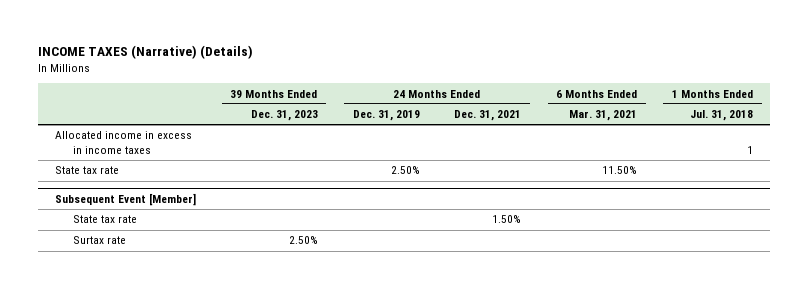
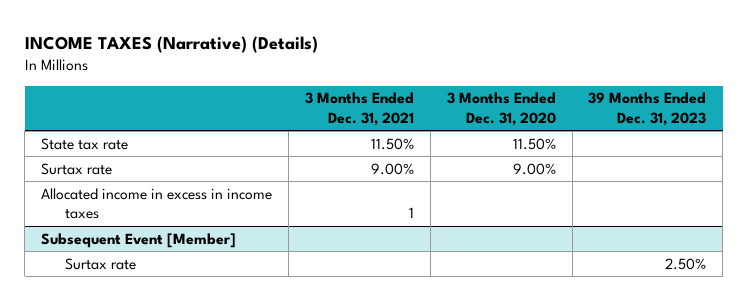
- | 39 Months Ended Dec. 31, 2023 | 24 Months Ended Dec. 31, 2019 | 24 Months Ended Dec. 31, 2021 | 6 Months Ended Mar. 31, 2021 | 1 Months Ended Jul. 31, 2018
+ | 3 Months Ended Dec. 31, 2021 | 3 Months Ended Dec. 31, 2020 | 39 Months Ended Dec. 31, 2023
+ Surtax rate | 9.00% | 9.00% |
moved down: Allocated income in excess in income taxes | 1 | |
@ Subsequent Event [Member]
- State tax rate | | | 1.50% | |

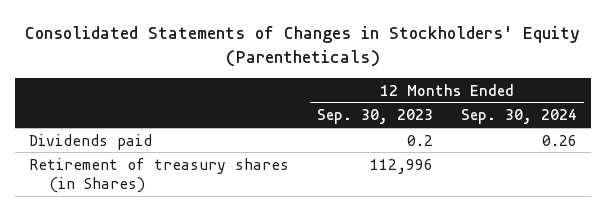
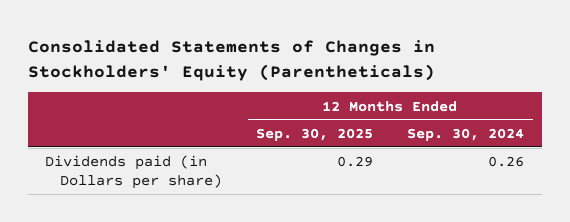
- | 12 Months Ended Sep. 30, 2023 | 12 Months Ended Sep. 30, 2024
+ | 12 Months Ended Sep. 30, 2025 | 12 Months Ended Sep. 30, 2024
- Dividends paid | 0.2 | 0.26
- Retirement of treasury shares (in Shares) | 112,996 |
+ Dividends paid (in Dollars per share) | 0.29 | 0.26

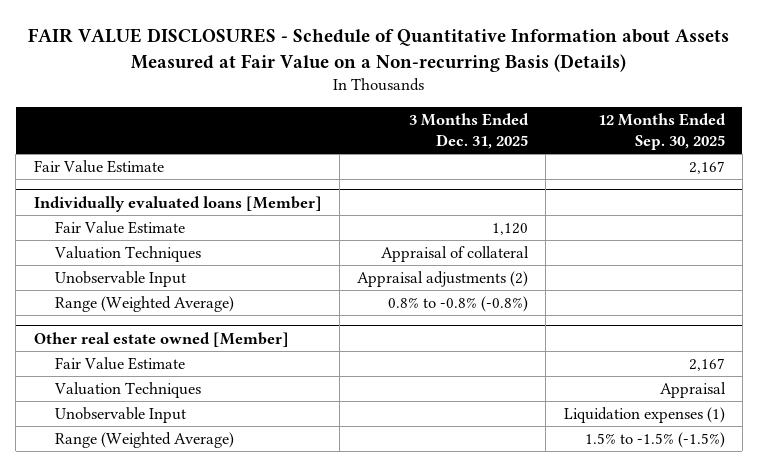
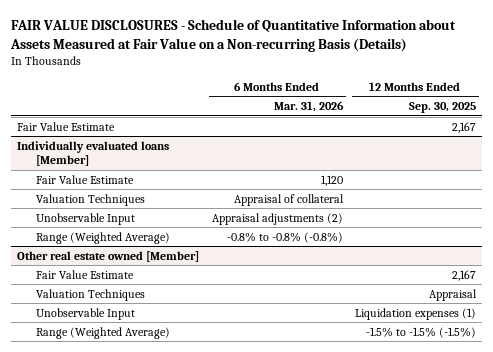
- | 3 Months Ended Dec. 31, 2025 | 12 Months Ended Sep. 30, 2025
+ | 6 Months Ended Mar. 31, 2026 | 12 Months Ended Sep. 30, 2025
@ Other real estate owned [Member]
- Range (Weighted Average) | | 1.5% to -1.5% (-1.5%)
+ Range (Weighted Average) | | -1.5% to -1.5% (-1.5%)

